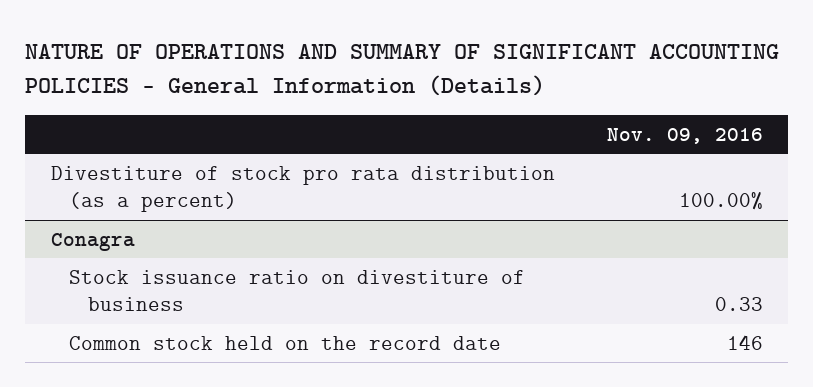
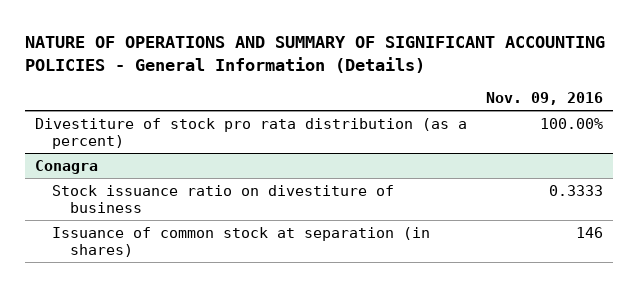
@ Conagra
- Stock issuance ratio on divestiture of business | 0.33
- Common stock held on the record date | 146
+ Stock issuance ratio on divestiture of business | 0.3333
+ Issuance of common stock at separation (in shares) | 146

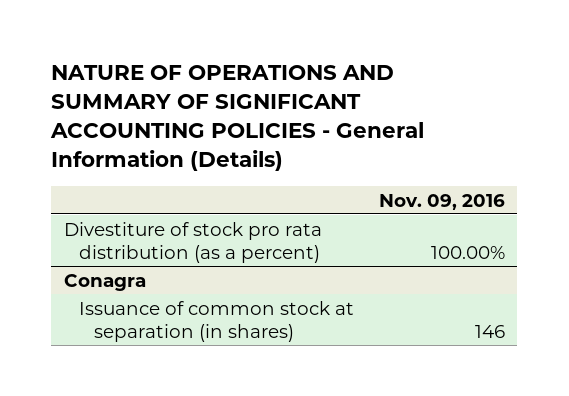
@ Conagra
- Stock issuance ratio on divestiture of business | 0.3333

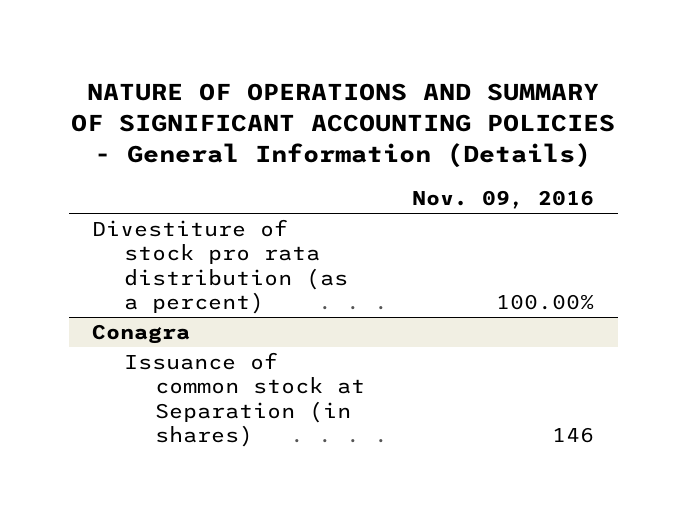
@ Conagra
- Issuance of common stock at separation (in shares) | 146
+ Issuance of common stock at Separation (in shares) | 146

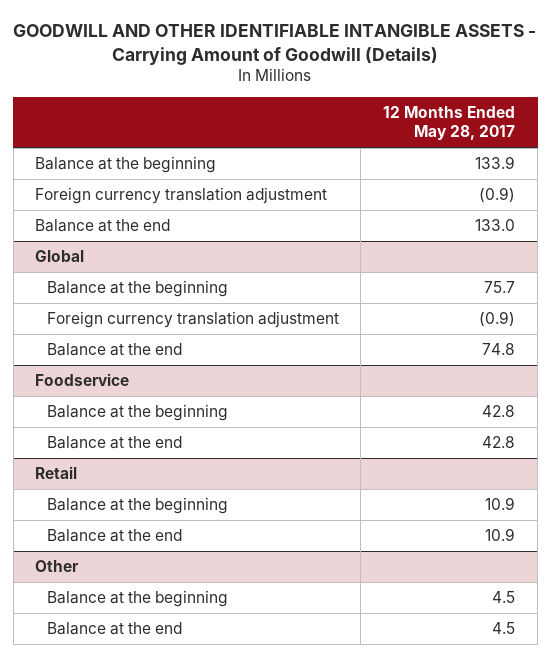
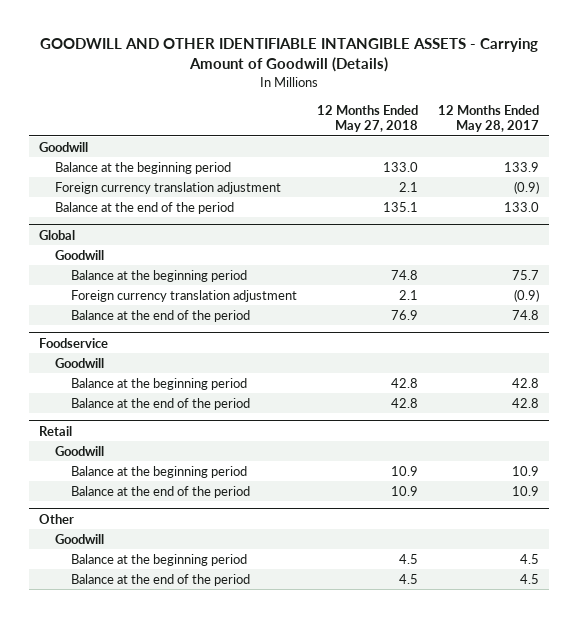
- | 12 Months Ended May 28, 2017
+ | 12 Months Ended May 27, 2018 | 12 Months Ended May 28, 2017
- Balance at the beginning | 133.9
+ Goodwill
+ Balance at the beginning period | 133.0 | 133.9
- Balance at the end | 133.0
+ Balance at the end of the period | 135.1 | 133.0
@ Global
- Balance at the beginning | 75.7
+ Goodwill
+ Balance at the beginning period | 74.8 | 75.7
- Balance at the end | 74.8
+ Balance at the end of the period | 76.9 | 74.8
@ Foodservice
- Balance at the beginning | 42.8
- Balance at the end | 42.8
+ Goodwill
+ Balance at the beginning period | 42.8 | 42.8
+ Balance at the end of the period | 42.8 | 42.8
@ Retail
- Balance at the beginning | 10.9
- Balance at the end | 10.9
+ Goodwill
+ Balance at the beginning period | 10.9 | 10.9
+ Balance at the end of the period | 10.9 | 10.9
@ Other
- Balance at the beginning | 4.5
- Balance at the end | 4.5
+ Goodwill
+ Balance at the beginning period | 4.5 | 4.5
+ Balance at the end of the period | 4.5 | 4.5

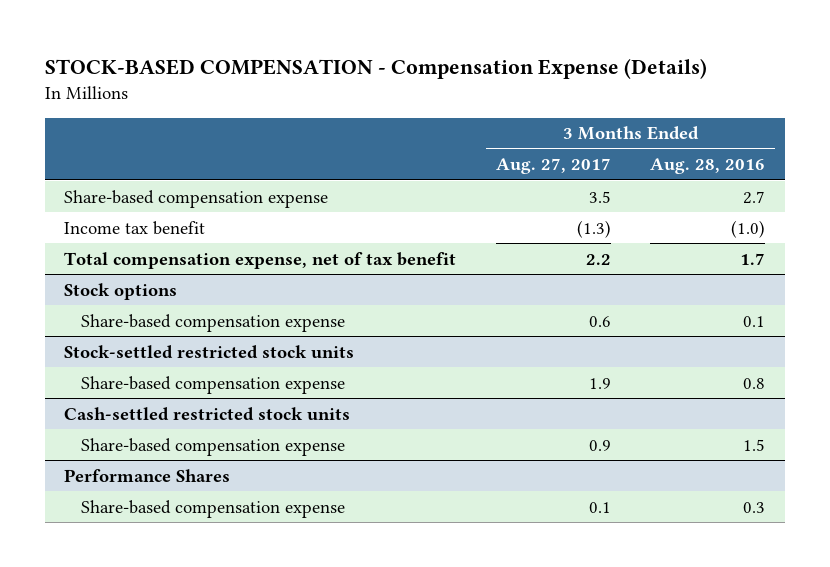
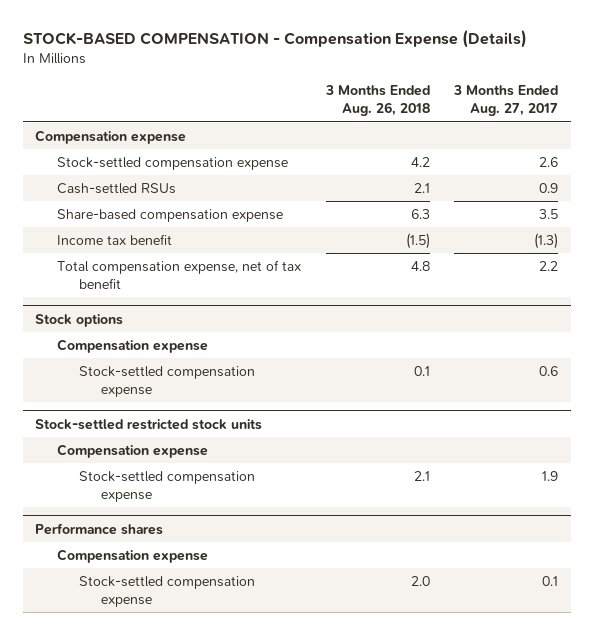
- | 3 Months Ended Aug. 27, 2017 | 3 Months Ended Aug. 28, 2016
+ | 3 Months Ended Aug. 26, 2018 | 3 Months Ended Aug. 27, 2017
+ Compensation expense
+ Stock-settled compensation expense | 4.2 | 2.6
+ Cash-settled RSUs | 2.1 | 0.9
@ Stock options
- Share-based compensation expense | 0.6 | 0.1
+ Compensation expense
+ Stock-settled compensation expense | 0.1 | 0.6
@ Stock-settled restricted stock units
- Share-based compensation expense | 1.9 | 0.8
- Cash-settled restricted stock units
- Share-based compensation expense | 0.9 | 1.5
- Performance Shares
- Share-based compensation expense | 0.1 | 0.3
@ Stock-settled restricted stock units
+ Compensation expense
+ Stock-settled compensation expense | 2.1 | 1.9
+ Performance shares
+ Compensation expense
+ Stock-settled compensation expense | 2.0 | 0.1

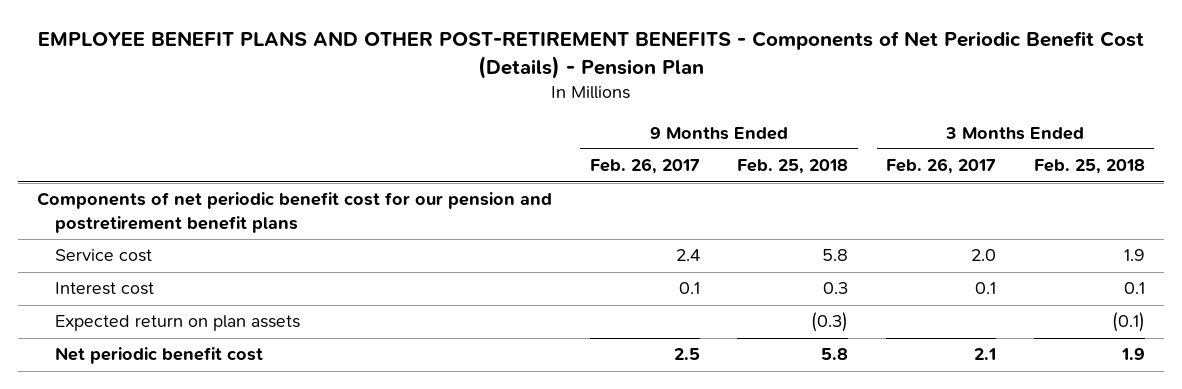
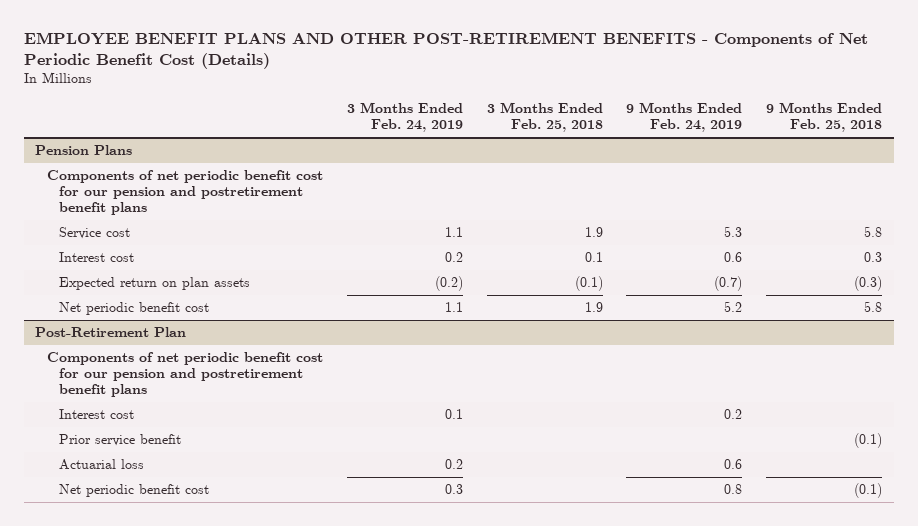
- EMPLOYEE BENEFIT PLANS AND OTHER POST-RETIREMENT BENEFITS - Components of Net Periodic Benefit Cost (Details) - Pension Plan
+ EMPLOYEE BENEFIT PLANS AND OTHER POST-RETIREMENT BENEFITS - Components of Net Periodic Benefit Cost (Details)
- | 9 Months Ended Feb. 26, 2017 | 9 Months Ended Feb. 25, 2018 | 3 Months Ended Feb. 26, 2017 | 3 Months Ended Feb. 25, 2018
+ | 3 Months Ended Feb. 24, 2019 | 3 Months Ended Feb. 25, 2018 | 9 Months Ended Feb. 24, 2019 | 9 Months Ended Feb. 25, 2018
+ Pension Plans
+ Post-Retirement Plan
+ Components of net periodic benefit cost for our pension and postretirement benefit plans
+ Interest cost | 0.1 | | 0.2 |
+ Prior service benefit | | | | (0.1)
+ Actuarial loss | 0.2 | | 0.6 |
+ Net periodic benefit cost | 0.3 | | 0.8 | (0.1)

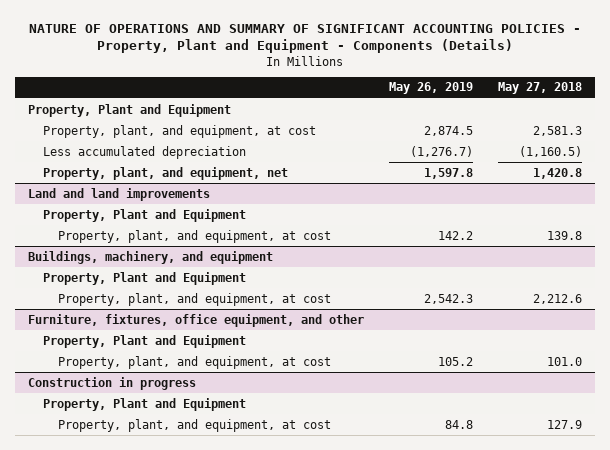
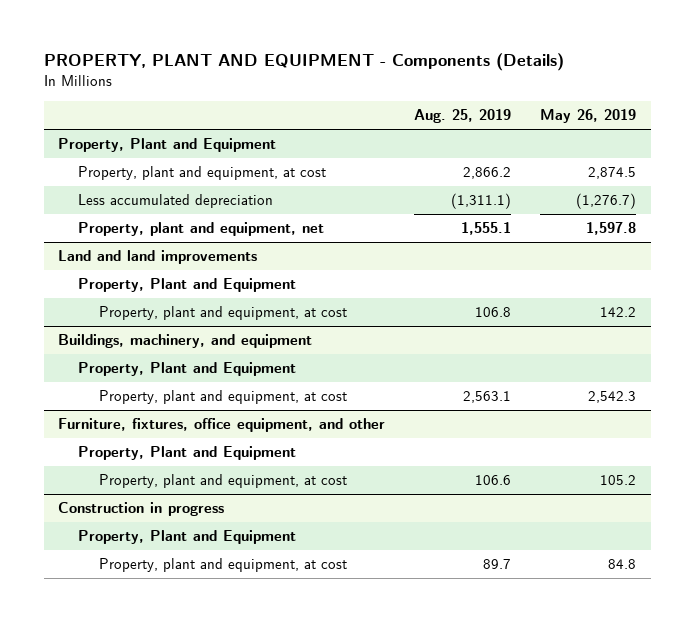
- NATURE OF OPERATIONS AND SUMMARY OF SIGNIFICANT ACCOUNTING POLICIES - Property, Plant and Equipment - Components (Details)
+ PROPERTY, PLANT AND EQUIPMENT - Components (Details)
- | May 26, 2019 | May 27, 2018
+ | Aug. 25, 2019 | May 26, 2019
- Property, plant, and equipment, at cost | 2,874.5 | 2,581.3
+ Property, plant and equipment, at cost | 2,866.2 | 2,874.5
- Property, plant, and equipment, net | 1,597.8 | 1,420.8
+ Property, plant and equipment, net | 1,555.1 | 1,597.8
@ Land and land improvements
- Property, plant, and equipment, at cost | 142.2 | 139.8
+ Property, plant and equipment, at cost | 106.8 | 142.2
@ Buildings, machinery, and equipment
- Property, plant, and equipment, at cost | 2,542.3 | 2,212.6
+ Property, plant and equipment, at cost | 2,563.1 | 2,542.3
@ Furniture, fixtures, office equipment, and other
- Property, plant, and equipment, at cost | 105.2 | 101.0
+ Property, plant and equipment, at cost | 106.6 | 105.2
@ Construction in progress
- Property, plant, and equipment, at cost | 84.8 | 127.9
+ Property, plant and equipment, at cost | 89.7 | 84.8

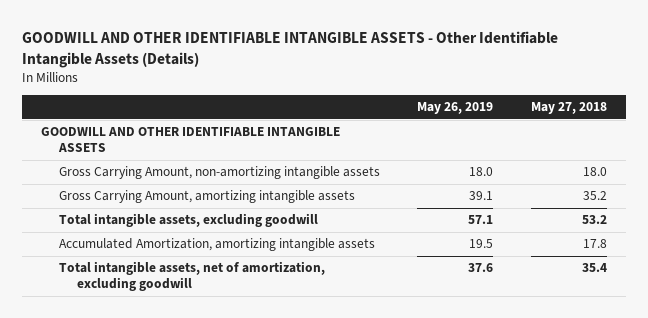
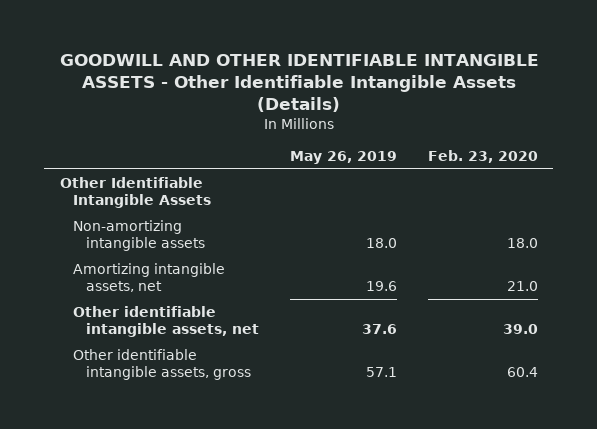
- | May 26, 2019 | May 27, 2018
+ | May 26, 2019 | Feb. 23, 2020
- GOODWILL AND OTHER IDENTIFIABLE INTANGIBLE ASSETS
- Gross Carrying Amount, non-amortizing intangible assets | 18.0 | 18.0
- Gross Carrying Amount, amortizing intangible assets | 39.1 | 35.2
- Total intangible assets, excluding goodwill | 57.1 | 53.2
- Accumulated Amortization, amortizing intangible assets | 19.5 | 17.8
- Total intangible assets, net of amortization, excluding goodwill | 37.6 | 35.4
+ Other Identifiable Intangible Assets
+ Non-amortizing intangible assets | 18.0 | 18.0
+ Amortizing intangible assets, net | 19.6 | 21.0
+ Other identifiable intangible assets, net | 37.6 | 39.0
+ Other identifiable intangible assets, gross | 57.1 | 60.4

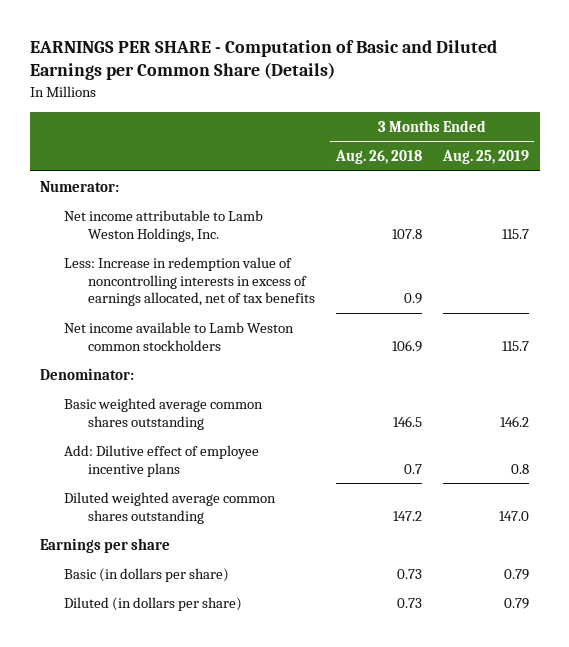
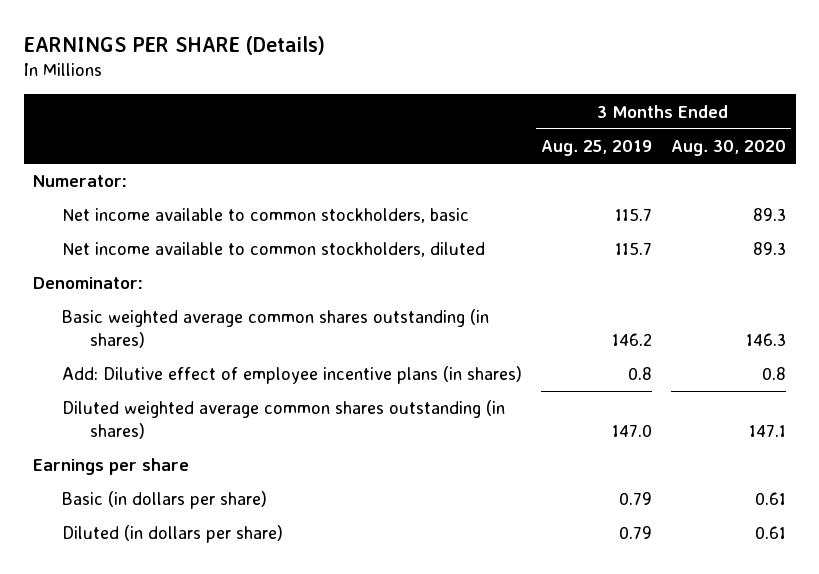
- EARNINGS PER SHARE - Computation of Basic and Diluted Earnings per Common Share (Details)
+ EARNINGS PER SHARE (Details)
- | 3 Months Ended Aug. 26, 2018 | 3 Months Ended Aug. 25, 2019
+ | 3 Months Ended Aug. 25, 2019 | 3 Months Ended Aug. 30, 2020
- Net income attributable to Lamb Weston Holdings, Inc. | 107.8 | 115.7
- Less: Increase in redemption value of noncontrolling interests in excess of earnings allocated, net of tax benefits | 0.9 |
- Net income available to Lamb Weston common stockholders | 106.9 | 115.7
+ Net income available to common stockholders, basic | 115.7 | 89.3
+ Net income available to common stockholders, diluted | 115.7 | 89.3
- Basic weighted average common shares outstanding | 146.5 | 146.2
- Add: Dilutive effect of employee incentive plans | 0.7 | 0.8
- Diluted weighted average common shares outstanding | 147.2 | 147.0
+ Basic weighted average common shares outstanding (in shares) | 146.2 | 146.3
+ Add: Dilutive effect of employee incentive plans (in shares) | 0.8 | 0.8
+ Diluted weighted average common shares outstanding (in shares) | 147.0 | 147.1

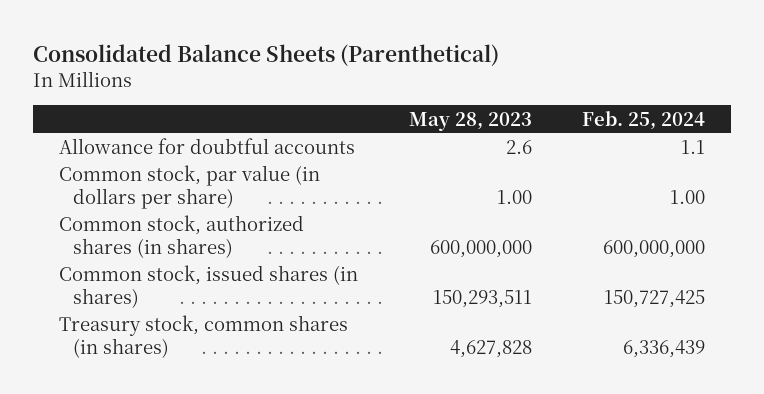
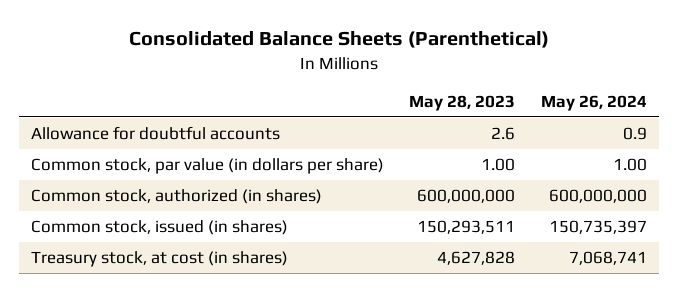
- | May 28, 2023 | Feb. 25, 2024
+ | May 28, 2023 | May 26, 2024
- Common stock, authorized shares (in shares) | 600,000,000 | 600,000,000
- Common stock, issued shares (in shares) | 150,293,511 | 150,727,425
- Treasury stock, common shares (in shares) | 4,627,828 | 6,336,439
+ Common stock, authorized (in shares) | 600,000,000 | 600,000,000
+ Common stock, issued (in shares) | 150,293,511 | 150,735,397
+ Treasury stock, at cost (in shares) | 4,627,828 | 7,068,741

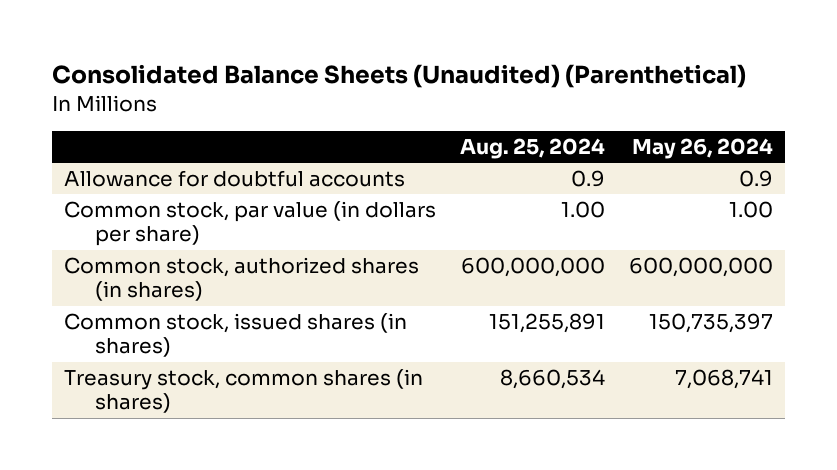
- Consolidated Balance Sheets (Parenthetical)
+ Consolidated Balance Sheets (Unaudited) (Parenthetical)
- | May 28, 2023 | May 26, 2024
+ | Aug. 25, 2024 | May 26, 2024
- Common stock, authorized (in shares) | 600,000,000 | 600,000,000
- Common stock, issued (in shares) | 150,293,511 | 150,735,397
- Treasury stock, at cost (in shares) | 4,627,828 | 7,068,741
+ Common stock, authorized shares (in shares) | 600,000,000 | 600,000,000
+ Common stock, issued shares (in shares) | 151,255,891 | 150,735,397
+ Treasury stock, common shares (in shares) | 8,660,534 | 7,068,741

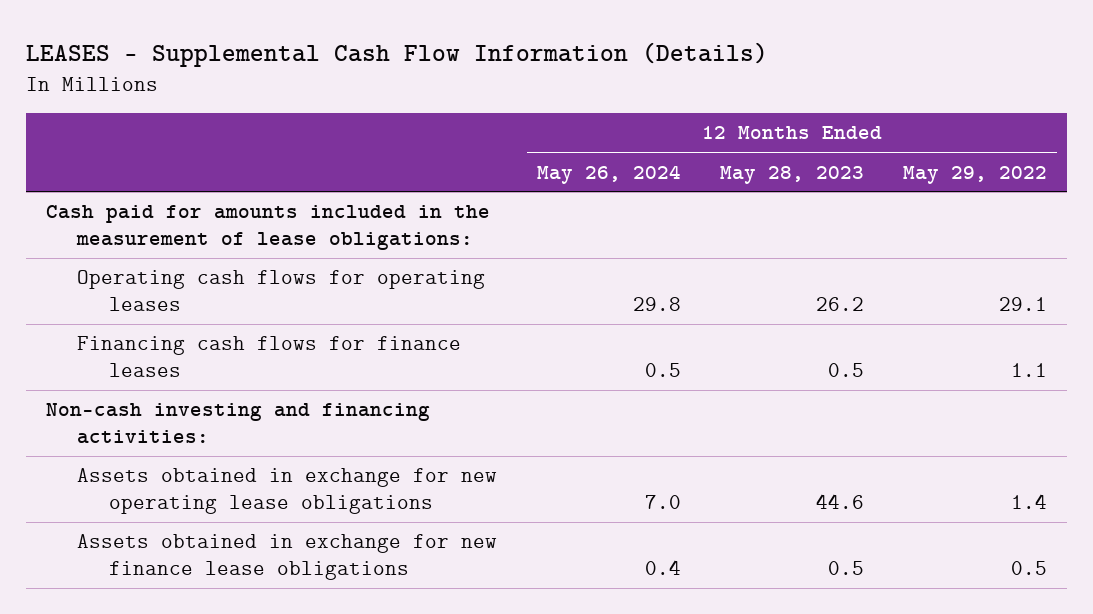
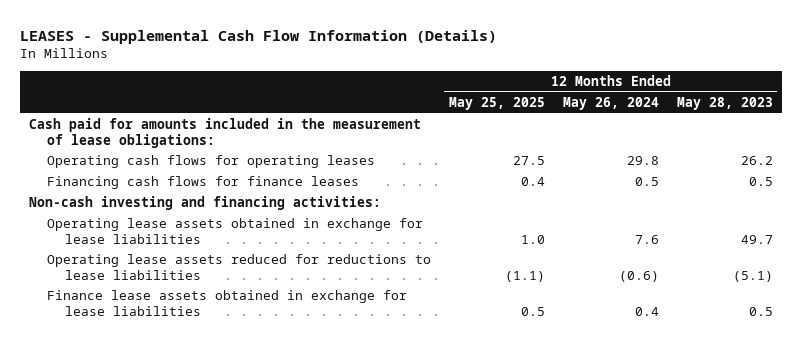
- | 12 Months Ended May 26, 2024 | 12 Months Ended May 28, 2023 | 12 Months Ended May 29, 2022
+ | 12 Months Ended May 25, 2025 | 12 Months Ended May 26, 2024 | 12 Months Ended May 28, 2023
- Assets obtained in exchange for new operating lease obligations | 7.0 | 44.6 | 1.4
- Assets obtained in exchange for new finance lease obligations | 0.4 | 0.5 | 0.5
+ Operating lease assets obtained in exchange for lease liabilities | 1.0 | 7.6 | 49.7
+ Operating lease assets reduced for reductions to lease liabilities | (1.1) | (0.6) | (5.1)
+ Finance lease assets obtained in exchange for lease liabilities | 0.5 | 0.4 | 0.5

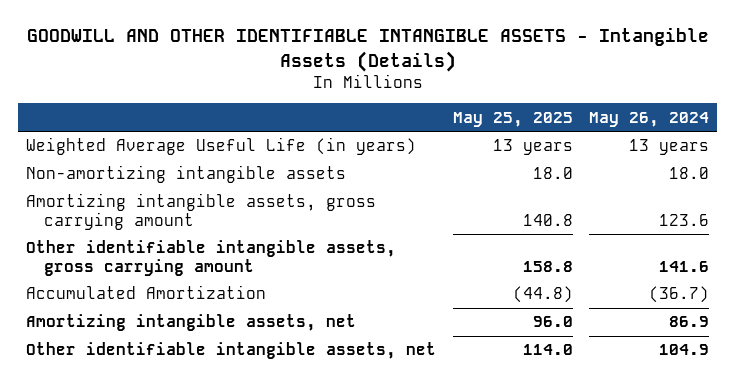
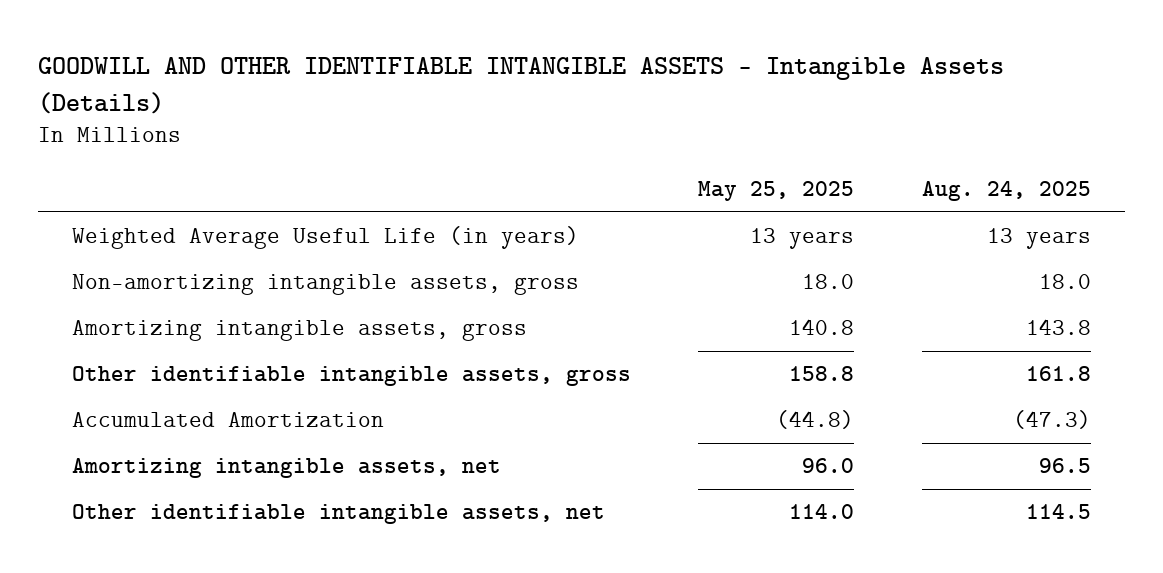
- | May 25, 2025 | May 26, 2024
+ | May 25, 2025 | Aug. 24, 2025
- Non-amortizing intangible assets | 18.0 | 18.0
- Amortizing intangible assets, gross carrying amount | 140.8 | 123.6
- Other identifiable intangible assets, gross carrying amount | 158.8 | 141.6
+ Non-amortizing intangible assets, gross | 18.0 | 18.0
+ Amortizing intangible assets, gross | 140.8 | 143.8
+ Other identifiable intangible assets, gross | 158.8 | 161.8

